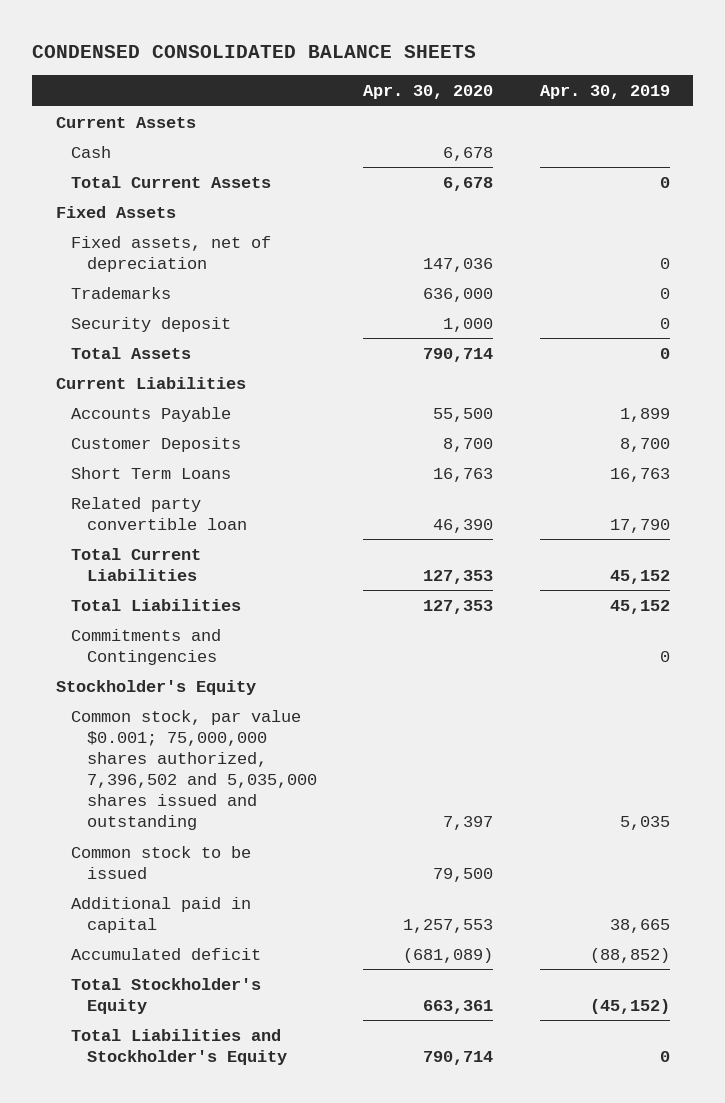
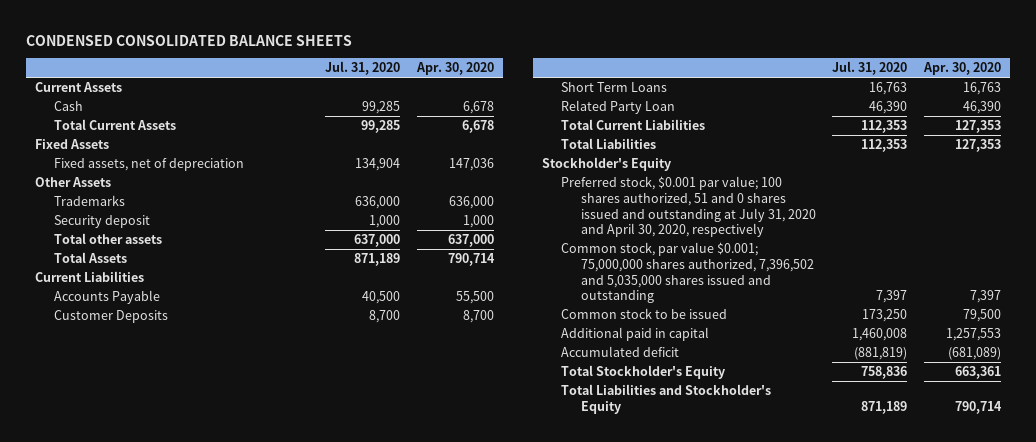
- | Apr. 30, 2020 | Apr. 30, 2019
+ | Jul. 31, 2020 | Apr. 30, 2020
+ Other Assets
+ Total other assets | 637,000 | 637,000
- Related party convertible loan | 46,390 | 17,790
+ Related Party Loan | 46,390 | 46,390
- Commitments and Contingencies | | 0
+ Preferred stock, $0.001 par value; 100 shares authorized, 51 and 0 shares issued and outstanding at July 31, 2020 and April 30, 2020, respectively

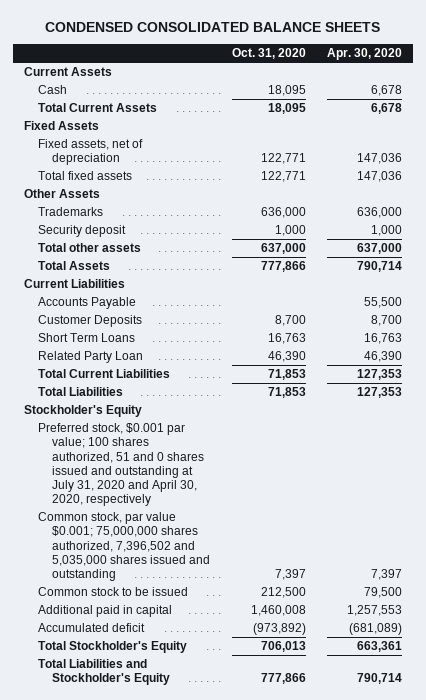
- | Jul. 31, 2020 | Apr. 30, 2020
+ | Oct. 31, 2020 | Apr. 30, 2020
+ Total fixed assets | 122,771 | 147,036

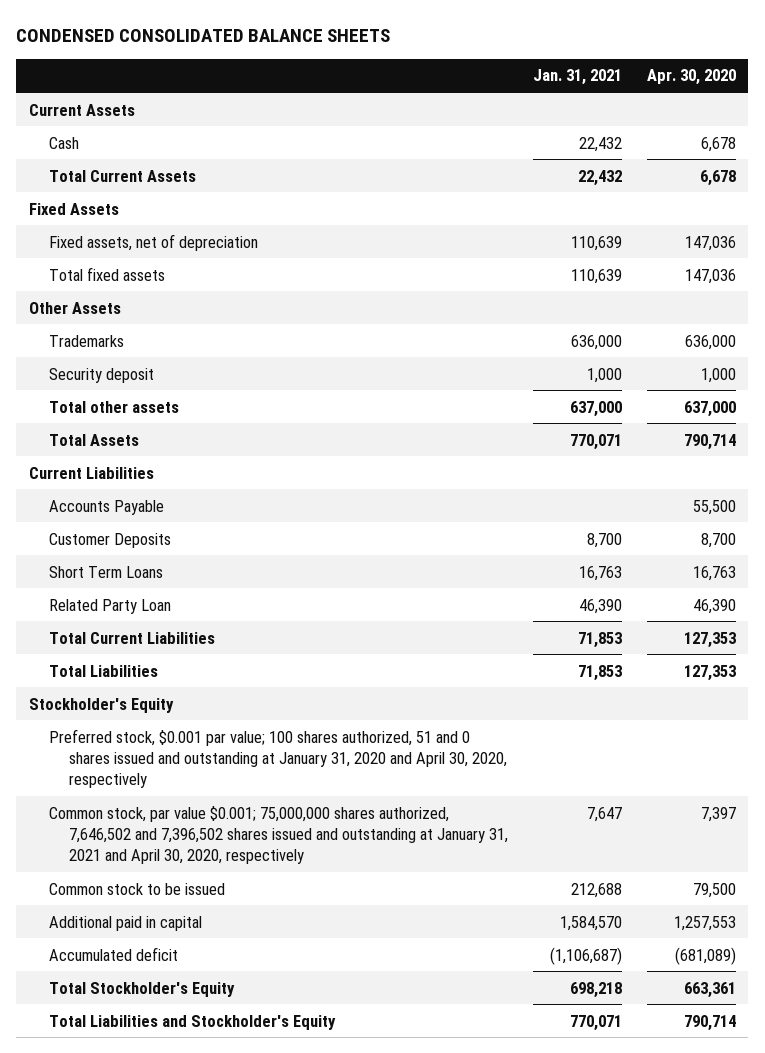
- | Oct. 31, 2020 | Apr. 30, 2020
+ | Jan. 31, 2021 | Apr. 30, 2020
- Preferred stock, $0.001 par value; 100 shares authorized, 51 and 0 shares issued and outstanding at July 31, 2020 and April 30, 2020, respectively
- Common stock, par value $0.001; 75,000,000 shares authorized, 7,396,502 and 5,035,000 shares issued and outstanding | 7,397 | 7,397
+ Preferred stock, $0.001 par value; 100 shares authorized, 51 and 0 shares issued and outstanding at January 31, 2020 and April 30, 2020, respectively
+ Common stock, par value $0.001; 75,000,000 shares authorized, 7,646,502 and 7,396,502 shares issued and outstanding at January 31, 2021 and April 30, 2020, respectively | 7,647 | 7,397

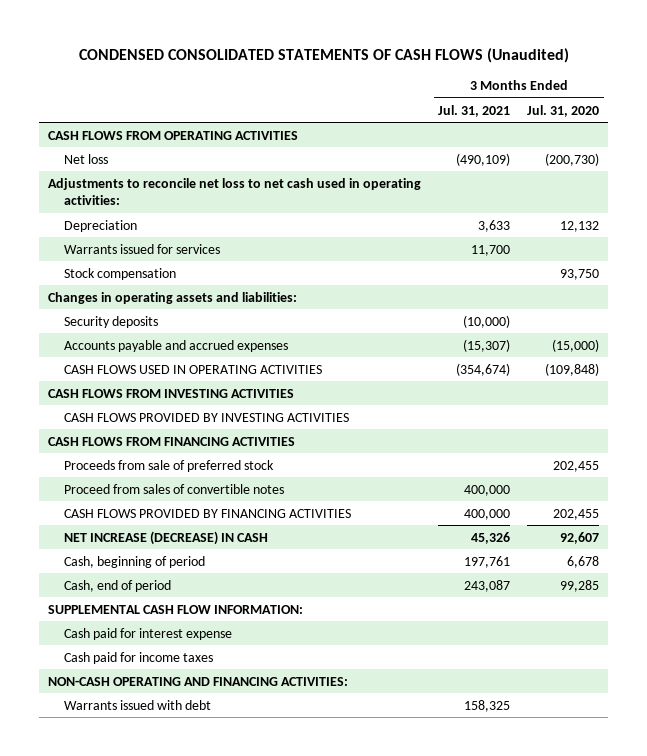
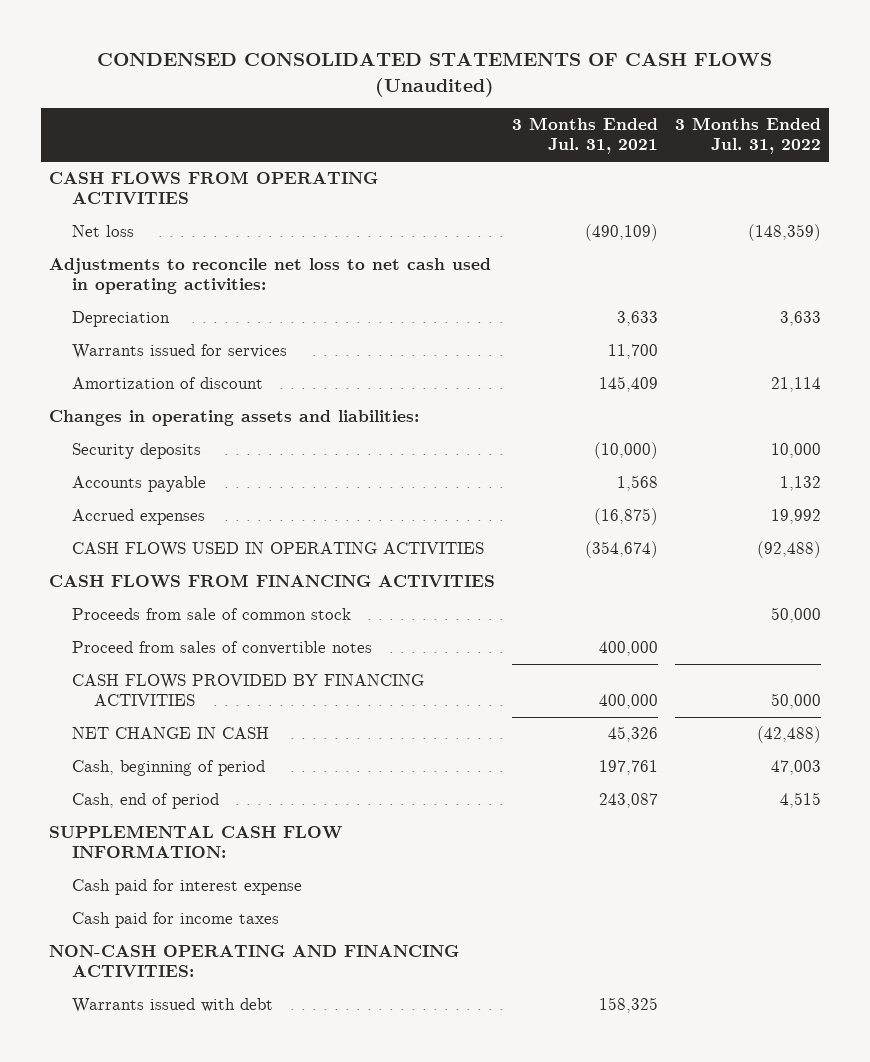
- | 3 Months Ended Jul. 31, 2021 | 3 Months Ended Jul. 31, 2020
+ | 3 Months Ended Jul. 31, 2021 | 3 Months Ended Jul. 31, 2022
- Stock compensation | | 93,750
+ Amortization of discount | 145,409 | 21,114
- Accounts payable and accrued expenses | (15,307) | (15,000)
+ Accounts payable | 1,568 | 1,132
+ Accrued expenses | (16,875) | 19,992
- CASH FLOWS FROM INVESTING ACTIVITIES
- CASH FLOWS PROVIDED BY INVESTING ACTIVITIES
- Proceeds from sale of preferred stock | | 202,455
+ Proceeds from sale of common stock | | 50,000
- NET INCREASE (DECREASE) IN CASH | 45,326 | 92,607
+ NET CHANGE IN CASH | 45,326 | (42,488)

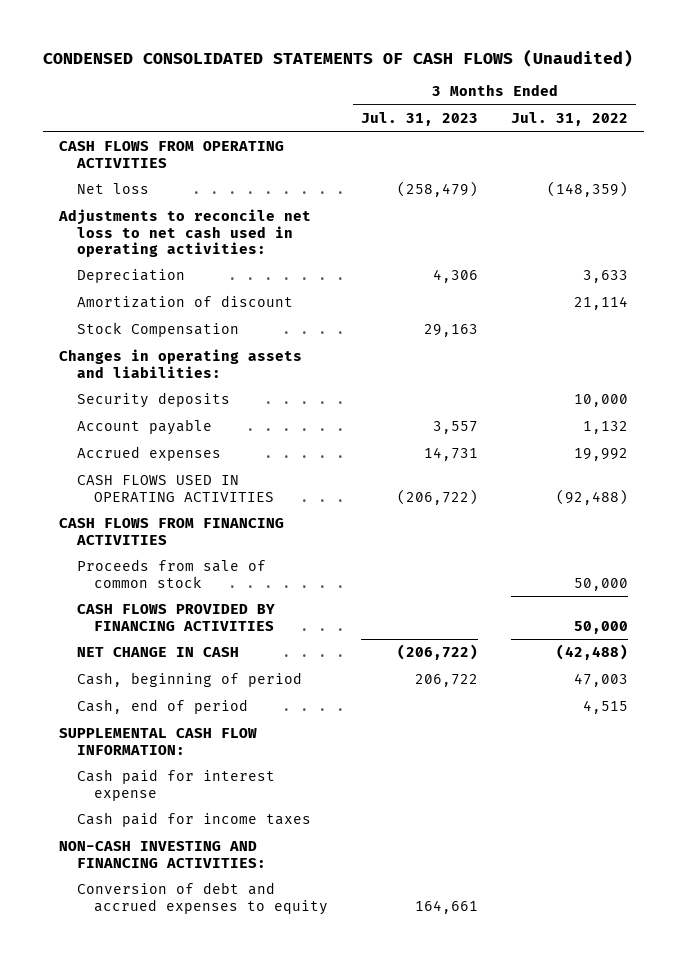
- | 3 Months Ended Jul. 31, 2021 | 3 Months Ended Jul. 31, 2022
+ | 3 Months Ended Jul. 31, 2023 | 3 Months Ended Jul. 31, 2022
- Warrants issued for services | 11,700 |
+ Stock Compensation | 29,163 |
- Accounts payable | 1,568 | 1,132
+ Account payable | 3,557 | 1,132
- Proceed from sales of convertible notes | 400,000 |
- NON-CASH OPERATING AND FINANCING ACTIVITIES:
- Warrants issued with debt | 158,325 |
+ NON-CASH INVESTING AND FINANCING ACTIVITIES:
+ Conversion of debt and accrued expenses to equity | 164,661 |

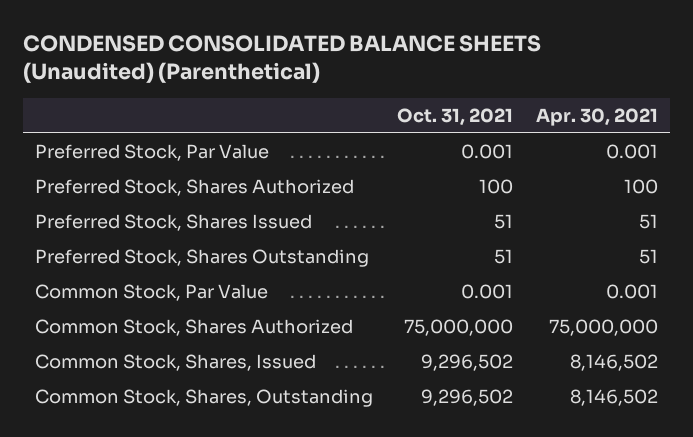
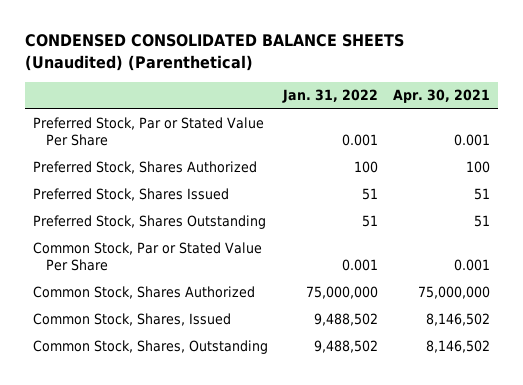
- | Oct. 31, 2021 | Apr. 30, 2021
+ | Jan. 31, 2022 | Apr. 30, 2021
- Preferred Stock, Par Value | 0.001 | 0.001
+ Preferred Stock, Par or Stated Value Per Share | 0.001 | 0.001
- Common Stock, Par Value | 0.001 | 0.001
+ Common Stock, Par or Stated Value Per Share | 0.001 | 0.001

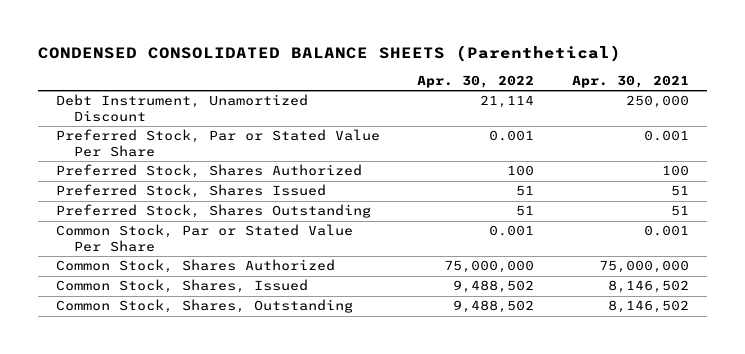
- CONDENSED CONSOLIDATED BALANCE SHEETS (Unaudited) (Parenthetical)
+ CONDENSED CONSOLIDATED BALANCE SHEETS (Parenthetical)
- | Jan. 31, 2022 | Apr. 30, 2021
+ | Apr. 30, 2022 | Apr. 30, 2021
+ Debt Instrument, Unamortized Discount | 21,114 | 250,000

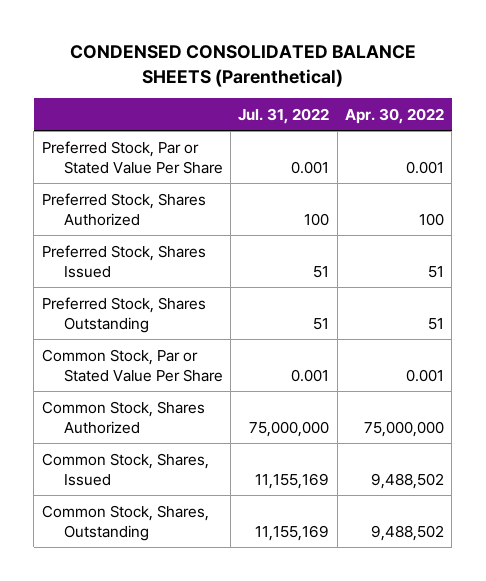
- | Apr. 30, 2022 | Apr. 30, 2021
+ | Jul. 31, 2022 | Apr. 30, 2022
- Debt Instrument, Unamortized Discount | 21,114 | 250,000

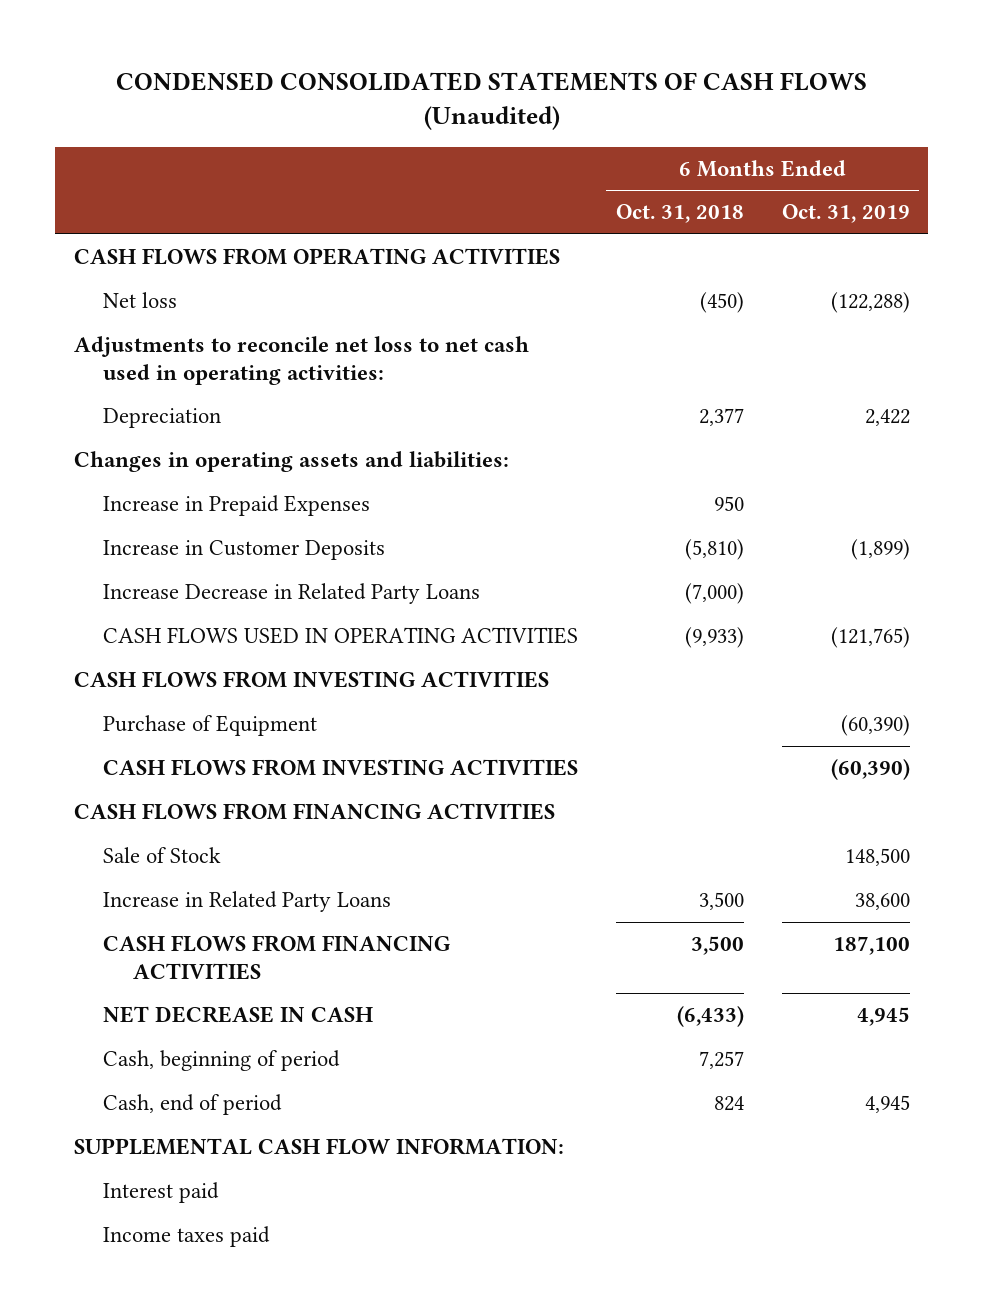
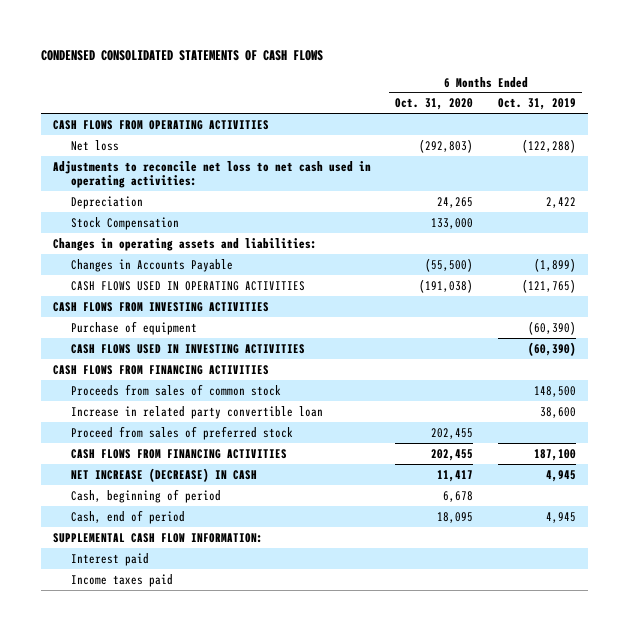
- CONDENSED CONSOLIDATED STATEMENTS OF CASH FLOWS (Unaudited)
+ CONDENSED CONSOLIDATED STATEMENTS OF CASH FLOWS
- | 6 Months Ended Oct. 31, 2018 | 6 Months Ended Oct. 31, 2019
+ | 6 Months Ended Oct. 31, 2020 | 6 Months Ended Oct. 31, 2019
+ Stock Compensation | 133,000 |
- Increase in Prepaid Expenses | 950 |
- Increase in Customer Deposits | (5,810) | (1,899)
- Increase Decrease in Related Party Loans | (7,000) |
+ Changes in Accounts Payable | (55,500) | (1,899)
- Purchase of Equipment | | (60,390)
- CASH FLOWS FROM INVESTING ACTIVITIES | | (60,390)
+ Purchase of equipment | | (60,390)
+ CASH FLOWS USED IN INVESTING ACTIVITIES | | (60,390)
- Sale of Stock | | 148,500
- Increase in Related Party Loans | 3,500 | 38,600
+ Proceeds from sales of common stock | | 148,500
+ Increase in related party convertible loan | | 38,600
+ Proceed from sales of preferred stock | 202,455 |
- NET DECREASE IN CASH | (6,433) | 4,945
+ NET INCREASE (DECREASE) IN CASH | 11,417 | 4,945

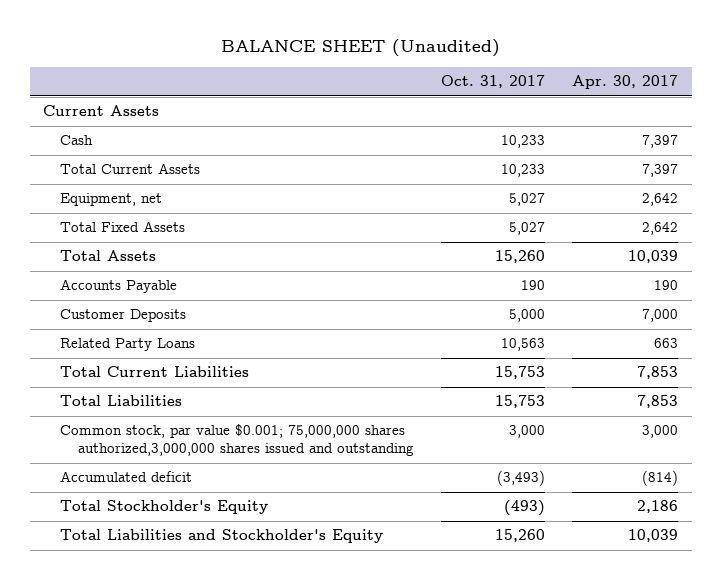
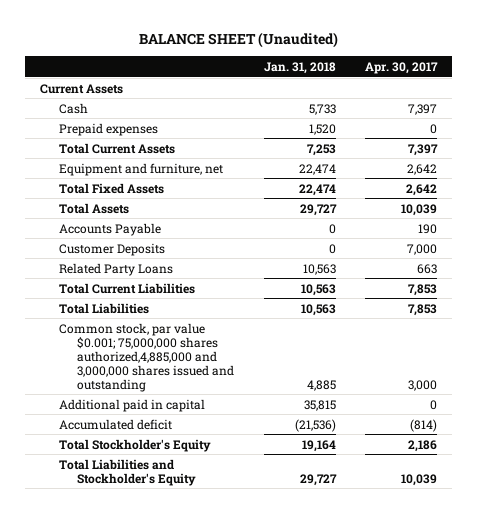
- | Oct. 31, 2017 | Apr. 30, 2017
+ | Jan. 31, 2018 | Apr. 30, 2017
+ Prepaid expenses | 1,520 | 0
- Equipment, net | 5,027 | 2,642
+ Equipment and furniture, net | 22,474 | 2,642
- Common stock, par value $0.001; 75,000,000 shares authorized,3,000,000 shares issued and outstanding | 3,000 | 3,000
+ Common stock, par value $0.001; 75,000,000 shares authorized,4,885,000 and 3,000,000 shares issued and outstanding | 4,885 | 3,000
+ Additional paid in capital | 35,815 | 0

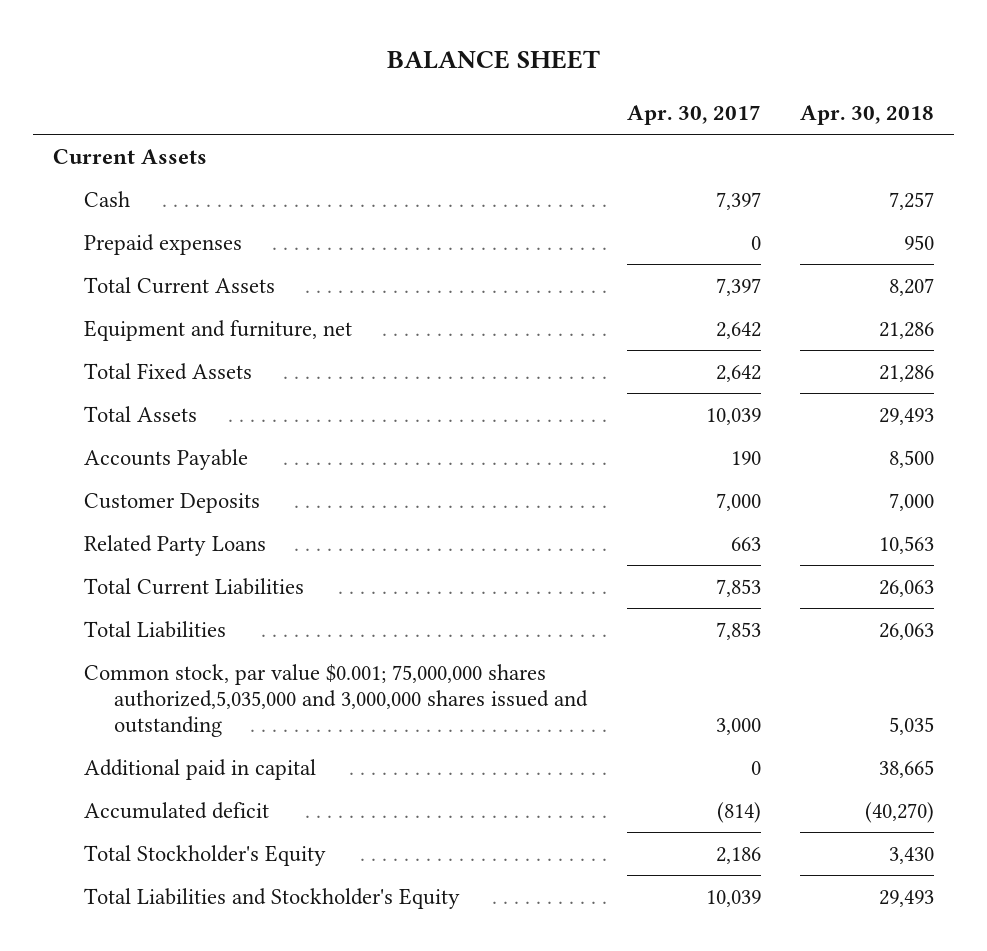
- BALANCE SHEET (Unaudited)
+ BALANCE SHEET
- | Jan. 31, 2018 | Apr. 30, 2017
+ | Apr. 30, 2017 | Apr. 30, 2018
- Common stock, par value $0.001; 75,000,000 shares authorized,4,885,000 and 3,000,000 shares issued and outstanding | 4,885 | 3,000
+ Common stock, par value $0.001; 75,000,000 shares authorized,5,035,000 and 3,000,000 shares issued and outstanding | 3,000 | 5,035

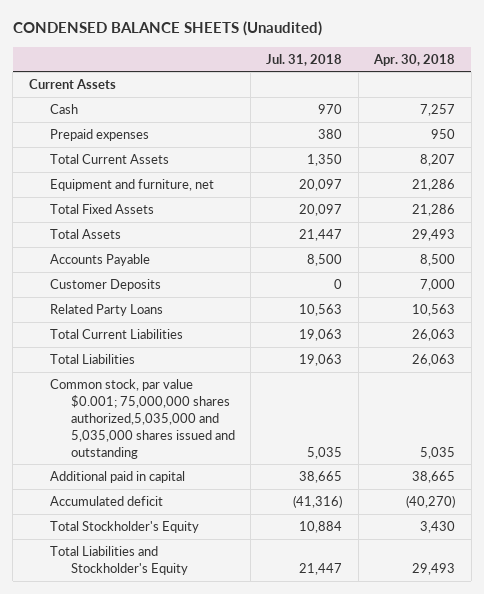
- BALANCE SHEET
+ CONDENSED BALANCE SHEETS (Unaudited)
- | Apr. 30, 2017 | Apr. 30, 2018
+ | Jul. 31, 2018 | Apr. 30, 2018
- Common stock, par value $0.001; 75,000,000 shares authorized,5,035,000 and 3,000,000 shares issued and outstanding | 3,000 | 5,035
+ Common stock, par value $0.001; 75,000,000 shares authorized,5,035,000 and 5,035,000 shares issued and outstanding | 5,035 | 5,035

